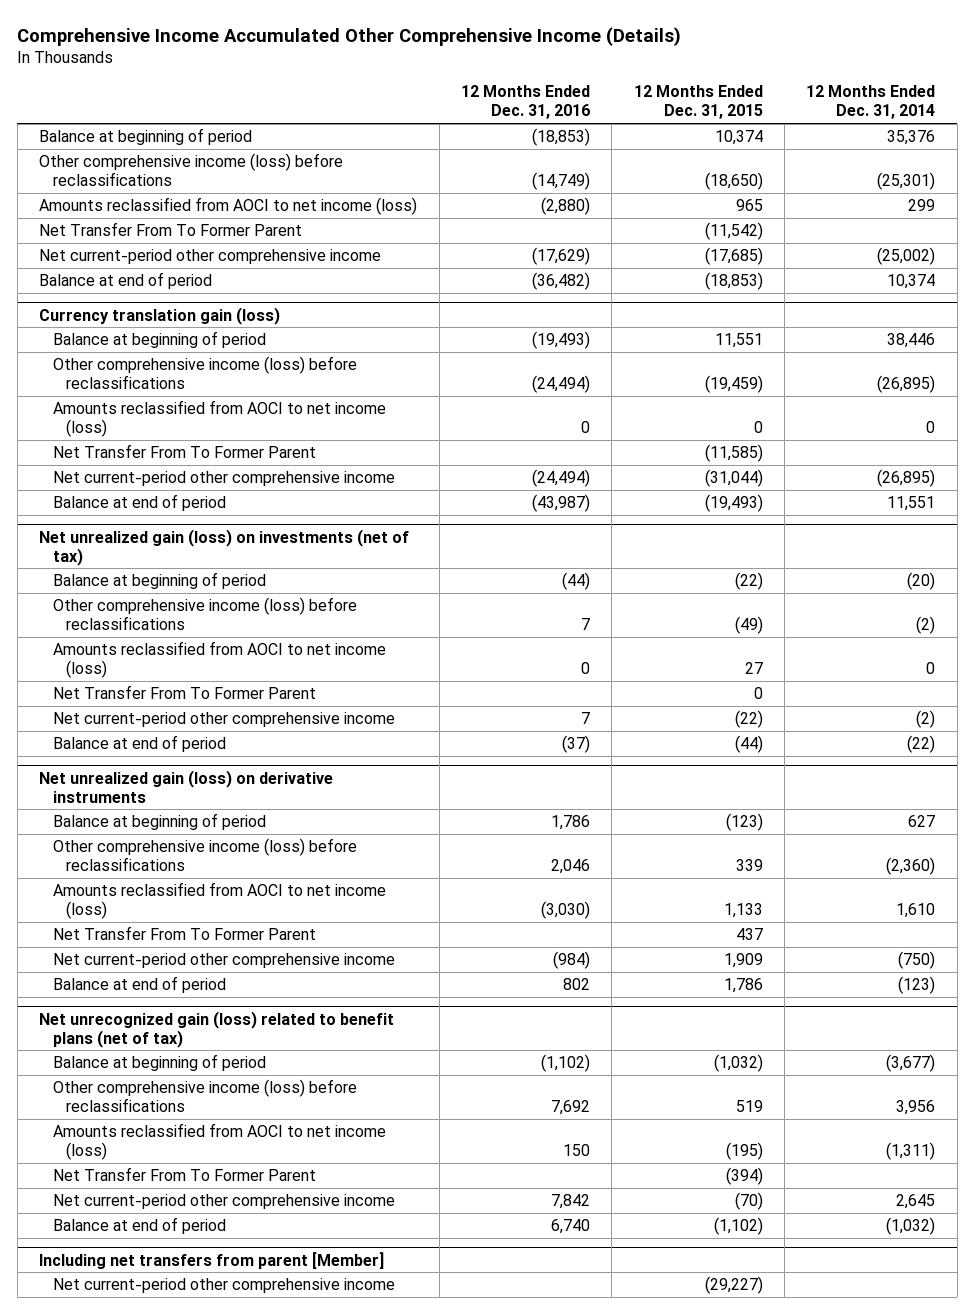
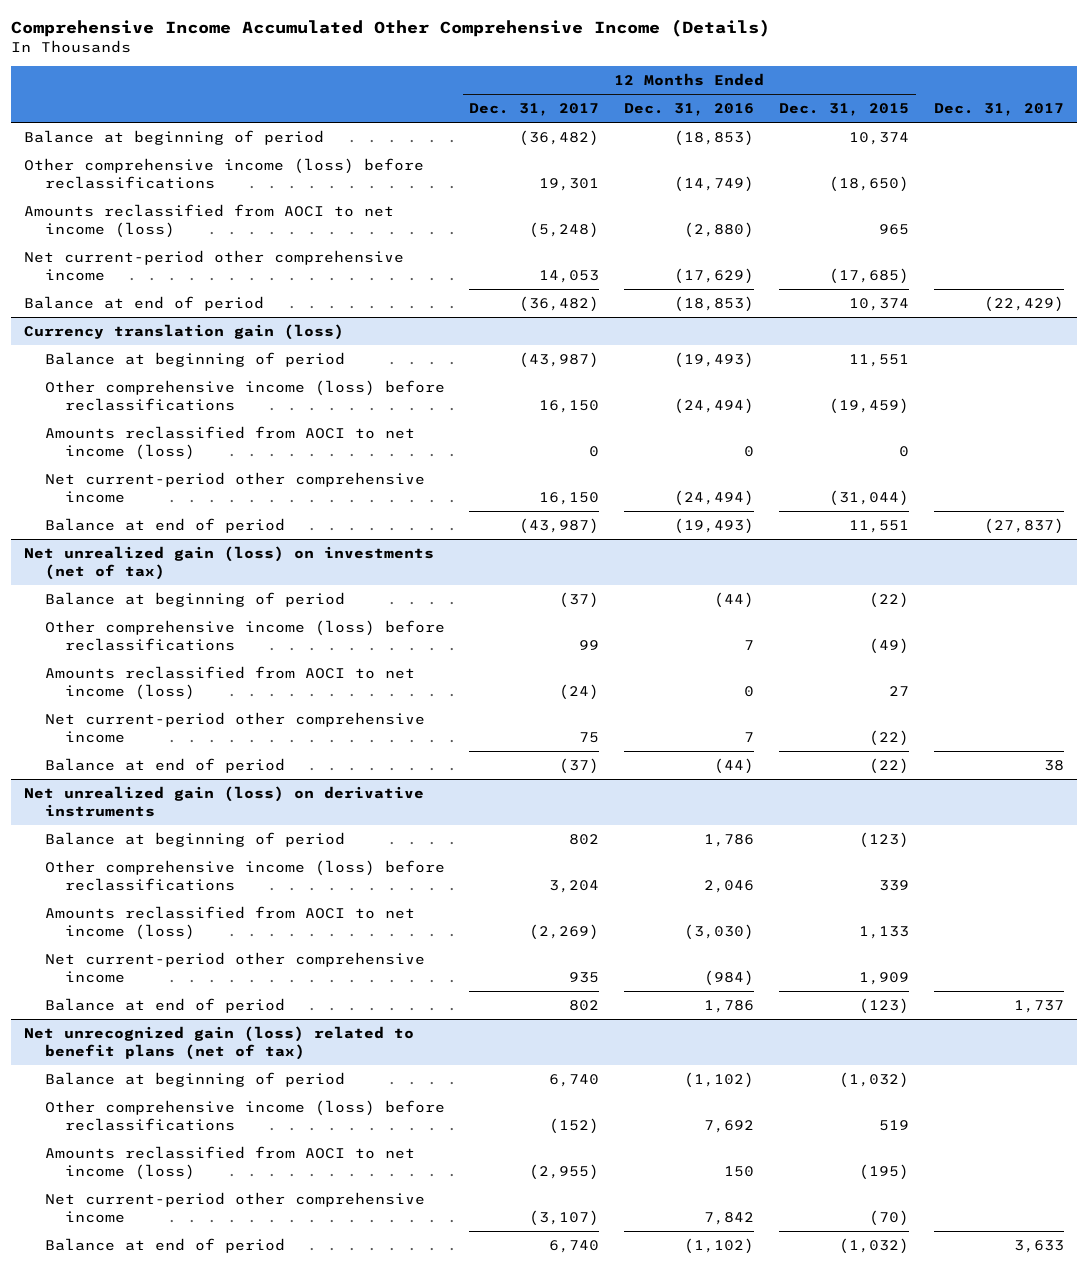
- | 12 Months Ended Dec. 31, 2016 | 12 Months Ended Dec. 31, 2015 | 12 Months Ended Dec. 31, 2014
+ | 12 Months Ended Dec. 31, 2017 | 12 Months Ended Dec. 31, 2016 | 12 Months Ended Dec. 31, 2015 | Dec. 31, 2017
- Net Transfer From To Former Parent | | (11,542) |
- Balance at end of period | (36,482) | (18,853) | 10,374
+ Balance at end of period | (36,482) | (18,853) | 10,374 | (22,429)
@ Currency translation gain (loss)
- Net Transfer From To Former Parent | | (11,585) |
- Balance at end of period | (43,987) | (19,493) | 11,551
+ Balance at end of period | (43,987) | (19,493) | 11,551 | (27,837)
@ Net unrealized gain (loss) on investments (net of tax)
- Net Transfer From To Former Parent | | 0 |
- Balance at end of period | (37) | (44) | (22)
+ Balance at end of period | (37) | (44) | (22) | 38
@ Net unrealized gain (loss) on derivative instruments
- Net Transfer From To Former Parent | | 437 |
- Balance at end of period | 802 | 1,786 | (123)
+ Balance at end of period | 802 | 1,786 | (123) | 1,737
@ Net unrecognized gain (loss) related to benefit plans (net of tax)
- Net Transfer From To Former Parent | | (394) |
- Balance at end of period | 6,740 | (1,102) | (1,032)
- Including net transfers from parent [Member]
- Net current-period other comprehensive income | | (29,227) |
@ Net unrecognized gain (loss) related to benefit plans (net of tax)
+ Balance at end of period | 6,740 | (1,102) | (1,032) | 3,633

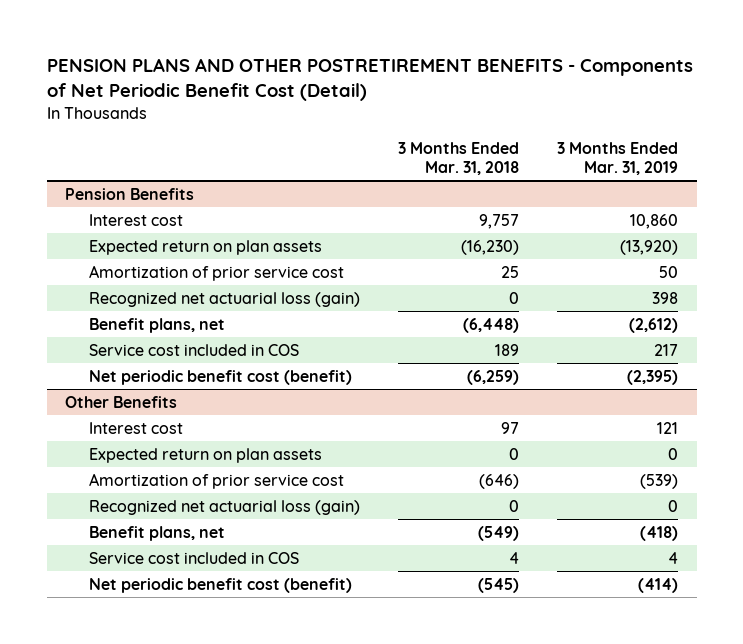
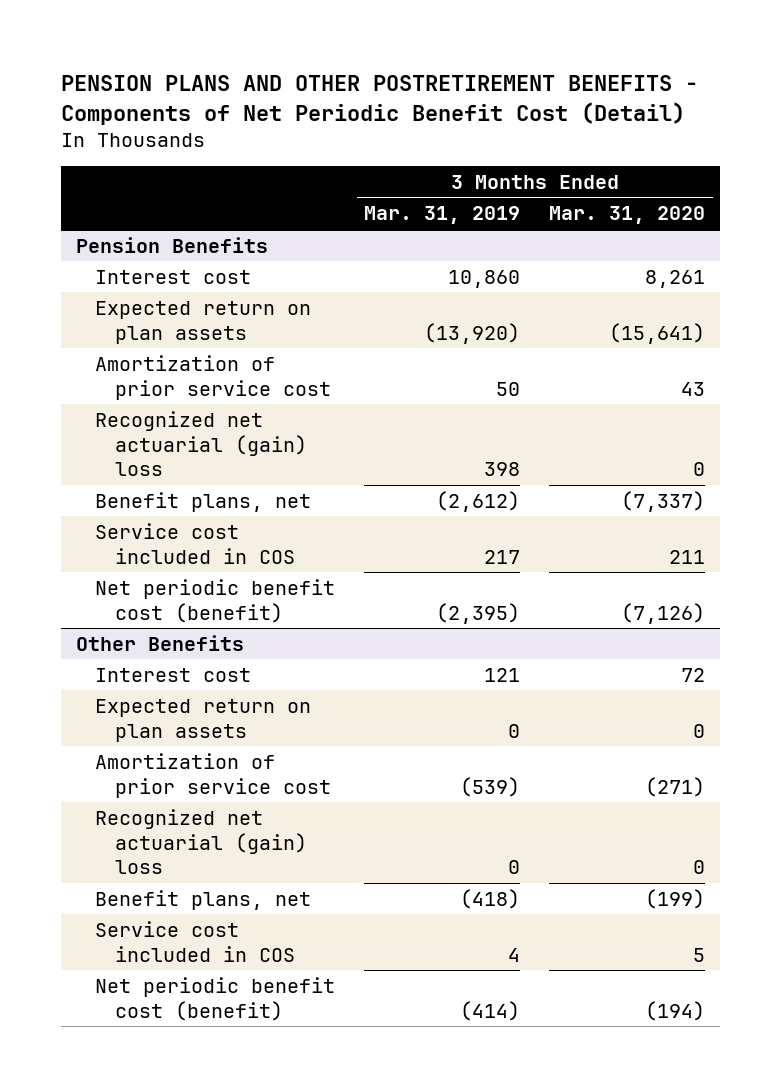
- | 3 Months Ended Mar. 31, 2018 | 3 Months Ended Mar. 31, 2019
+ | 3 Months Ended Mar. 31, 2019 | 3 Months Ended Mar. 31, 2020
@ Pension Benefits
- Recognized net actuarial loss (gain) | 0 | 398
+ Recognized net actuarial (gain) loss | 398 | 0
@ Other Benefits
- Recognized net actuarial loss (gain) | 0 | 0
+ Recognized net actuarial (gain) loss | 0 | 0

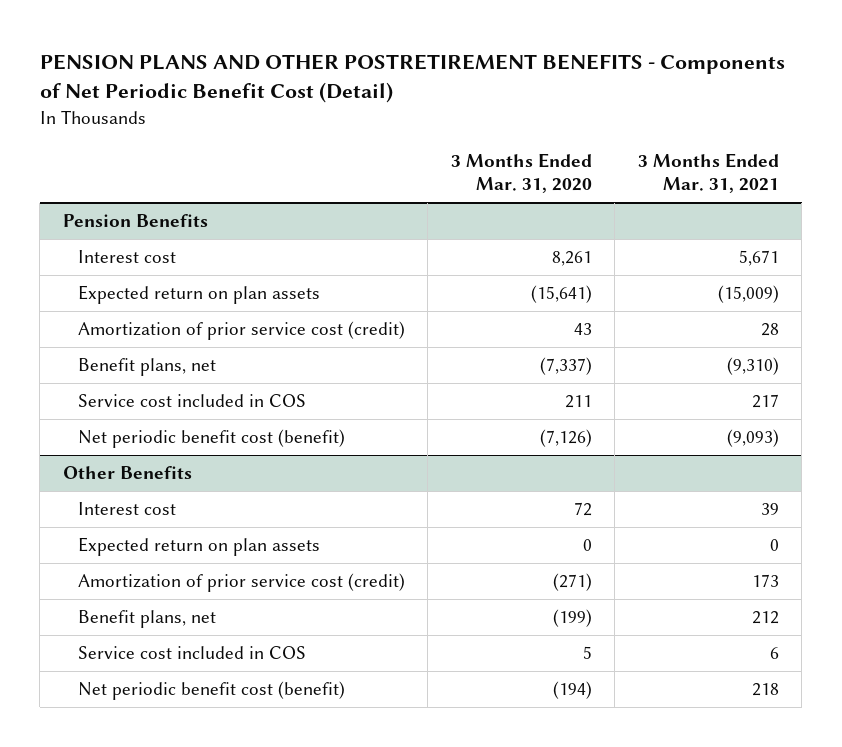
- | 3 Months Ended Mar. 31, 2019 | 3 Months Ended Mar. 31, 2020
+ | 3 Months Ended Mar. 31, 2020 | 3 Months Ended Mar. 31, 2021
@ Pension Benefits
- Amortization of prior service cost | 50 | 43
- Recognized net actuarial (gain) loss | 398 | 0
+ Amortization of prior service cost (credit) | 43 | 28
@ Other Benefits
- Amortization of prior service cost | (539) | (271)
- Recognized net actuarial (gain) loss | 0 | 0
+ Amortization of prior service cost (credit) | (271) | 173

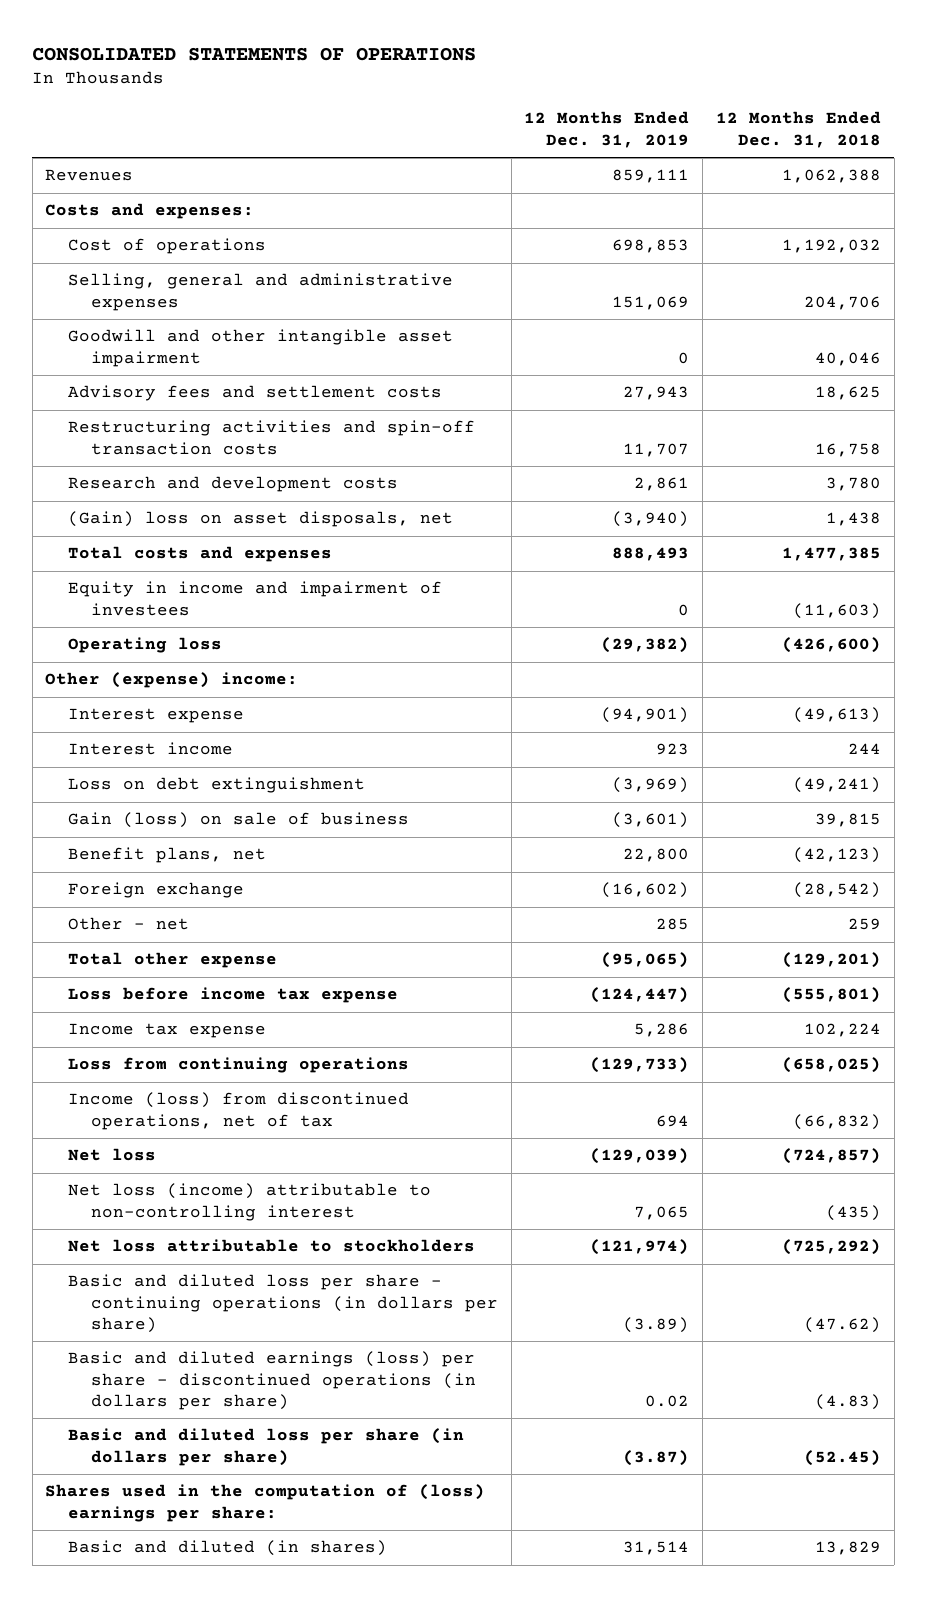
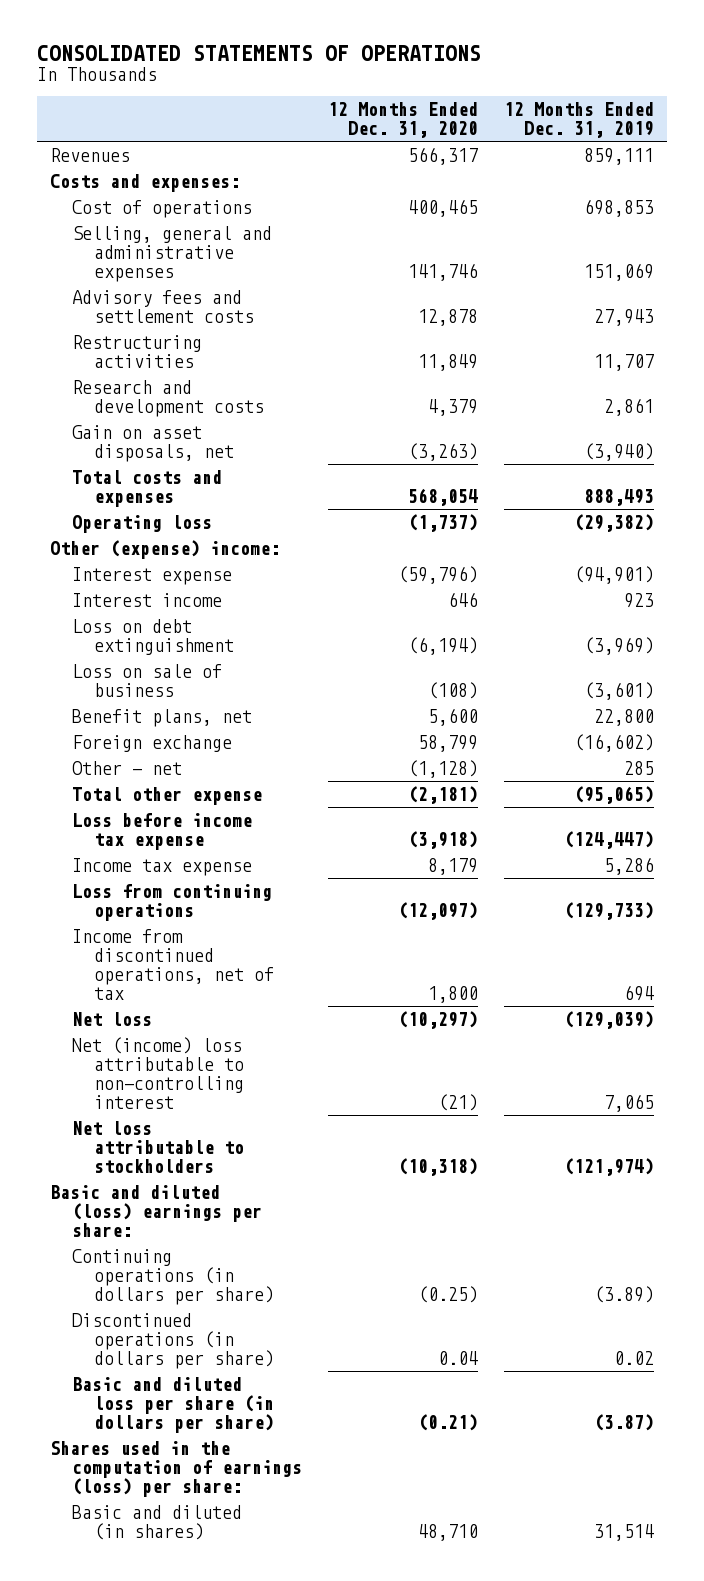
- | 12 Months Ended Dec. 31, 2019 | 12 Months Ended Dec. 31, 2018
+ | 12 Months Ended Dec. 31, 2020 | 12 Months Ended Dec. 31, 2019
- Goodwill and other intangible asset impairment | 0 | 40,046
- Restructuring activities and spin-off transaction costs | 11,707 | 16,758
+ Restructuring activities | 11,849 | 11,707
- (Gain) loss on asset disposals, net | (3,940) | 1,438
+ Gain on asset disposals, net | (3,263) | (3,940)
- Equity in income and impairment of investees | 0 | (11,603)
- Gain (loss) on sale of business | (3,601) | 39,815
+ Loss on sale of business | (108) | (3,601)
- Income (loss) from discontinued operations, net of tax | 694 | (66,832)
+ Income from discontinued operations, net of tax | 1,800 | 694
- Net loss (income) attributable to non-controlling interest | 7,065 | (435)
+ Net (income) loss attributable to non-controlling interest | (21) | 7,065
- Basic and diluted loss per share - continuing operations (in dollars per share) | (3.89) | (47.62)
- Basic and diluted earnings (loss) per share - discontinued operations (in dollars per share) | 0.02 | (4.83)
+ Basic and diluted (loss) earnings per share:
+ Continuing operations (in dollars per share) | (0.25) | (3.89)
+ Discontinued operations (in dollars per share) | 0.04 | 0.02
- Shares used in the computation of (loss) earnings per share:
+ Shares used in the computation of earnings (loss) per share:

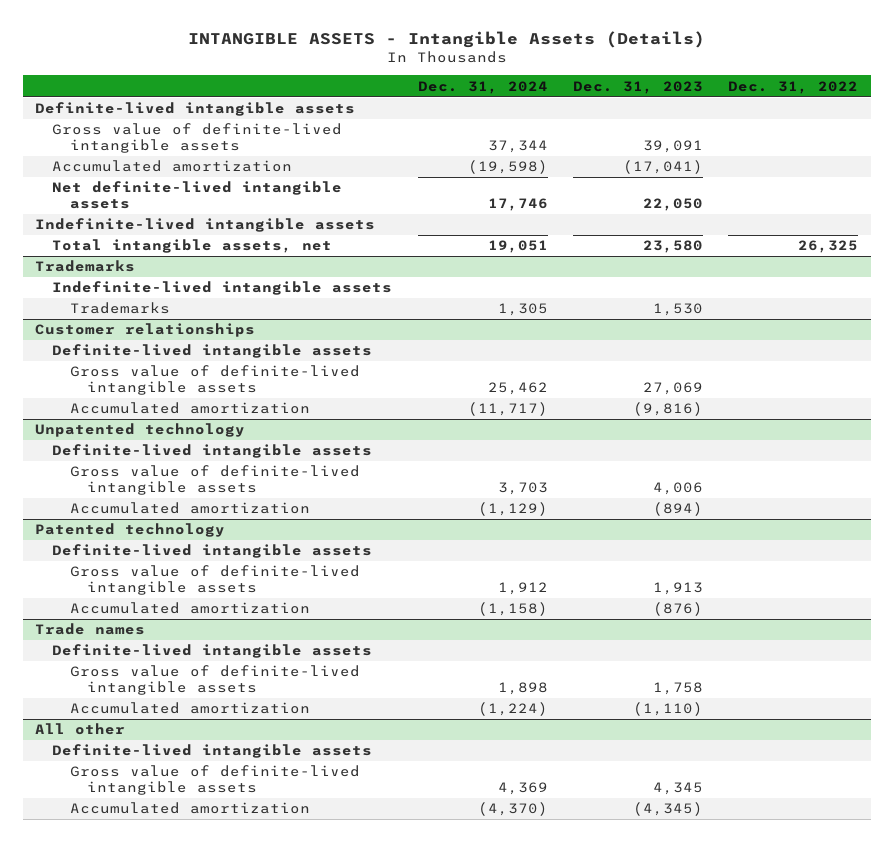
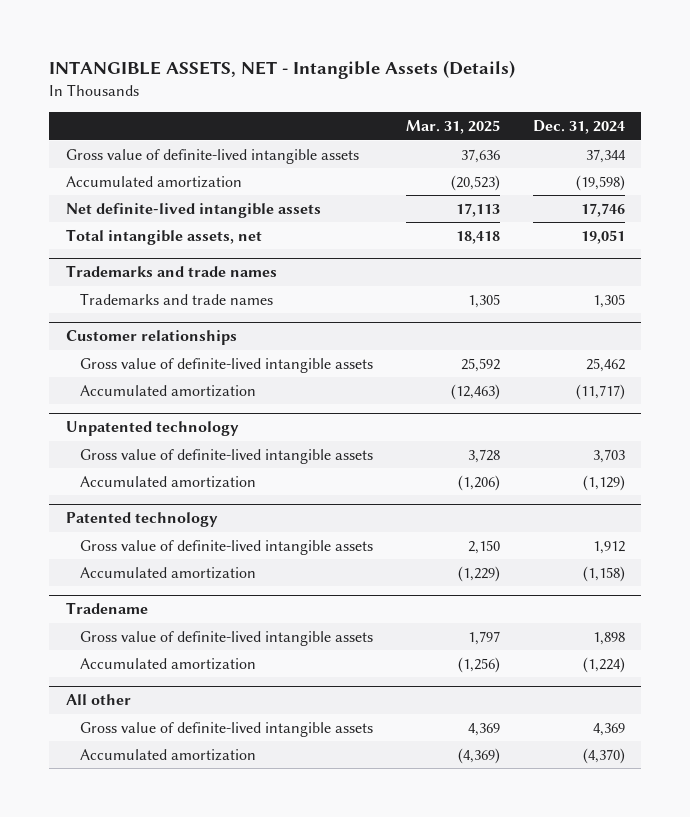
- INTANGIBLE ASSETS - Intangible Assets (Details)
+ INTANGIBLE ASSETS, NET - Intangible Assets (Details)
- | Dec. 31, 2024 | Dec. 31, 2023 | Dec. 31, 2022
+ | Mar. 31, 2025 | Dec. 31, 2024
- Definite-lived intangible assets
- Indefinite-lived intangible assets
- Trademarks
- Indefinite-lived intangible assets
- Trademarks | 1,305 | 1,530 |
+ Trademarks and trade names
+ Trademarks and trade names | 1,305 | 1,305
@ Customer relationships
- Definite-lived intangible assets
@ Unpatented technology
- Definite-lived intangible assets
@ Patented technology
- Definite-lived intangible assets
- Trade names
- Definite-lived intangible assets
+ Tradename
@ All other
- Definite-lived intangible assets

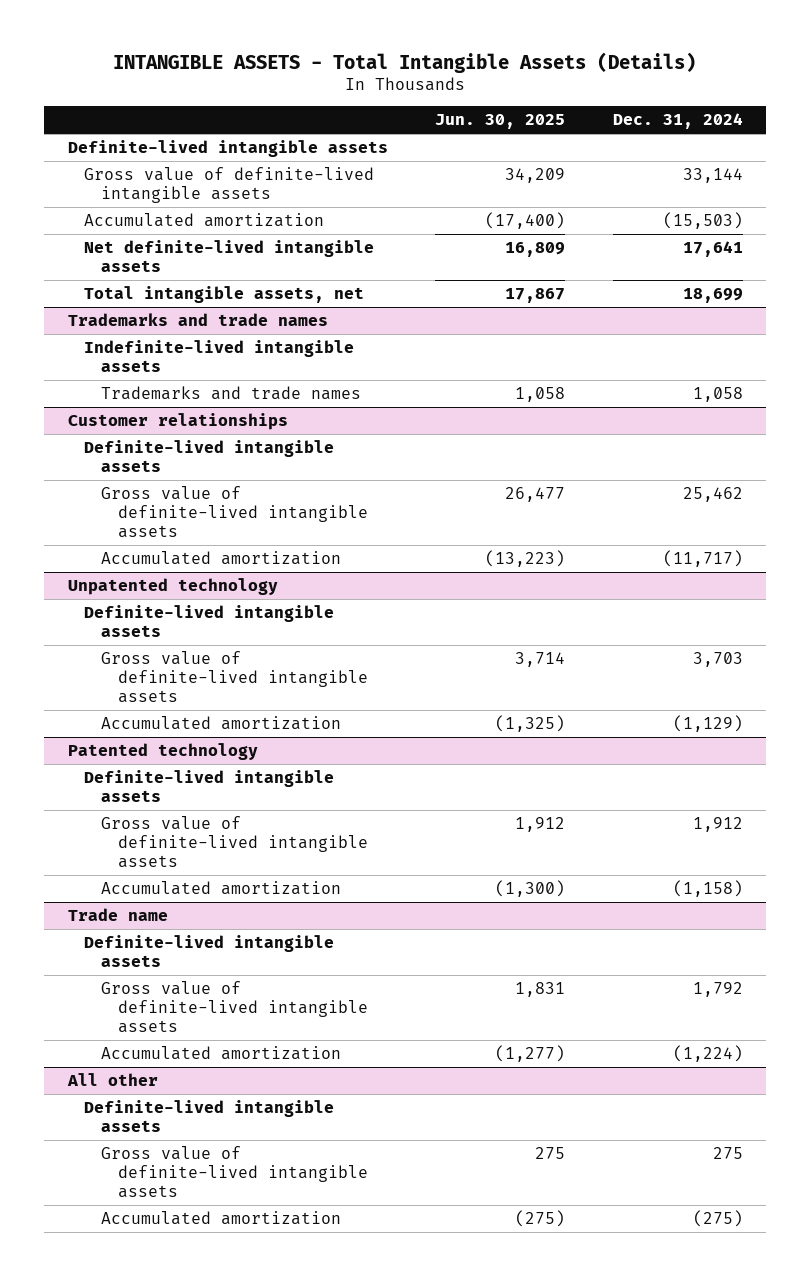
- INTANGIBLE ASSETS, NET - Intangible Assets (Details)
+ INTANGIBLE ASSETS - Total Intangible Assets (Details)
- | Mar. 31, 2025 | Dec. 31, 2024
+ | Jun. 30, 2025 | Dec. 31, 2024
- Gross value of definite-lived intangible assets | 37,636 | 37,344
- Accumulated amortization | (20,523) | (19,598)
- Net definite-lived intangible assets | 17,113 | 17,746
- Total intangible assets, net | 18,418 | 19,051
+ Definite-lived intangible assets
+ Gross value of definite-lived intangible assets | 34,209 | 33,144
+ Accumulated amortization | (17,400) | (15,503)
+ Net definite-lived intangible assets | 16,809 | 17,641
+ Total intangible assets, net | 17,867 | 18,699
@ Trademarks and trade names
- Trademarks and trade names | 1,305 | 1,305
+ Indefinite-lived intangible assets
+ Trademarks and trade names | 1,058 | 1,058
@ Customer relationships
+ Definite-lived intangible assets
@ Unpatented technology
+ Definite-lived intangible assets
@ Patented technology
+ Definite-lived intangible assets
- Tradename
- Gross value of definite-lived intangible assets | 1,797 | 1,898
+ Trade name
+ Definite-lived intangible assets
+ Gross value of definite-lived intangible assets | 1,831 | 1,792
@ All other
- Gross value of definite-lived intangible assets | 4,369 | 4,369
- Accumulated amortization | (4,369) | (4,370)
+ Definite-lived intangible assets
+ Gross value of definite-lived intangible assets | 275 | 275
+ Accumulated amortization | (275) | (275)

